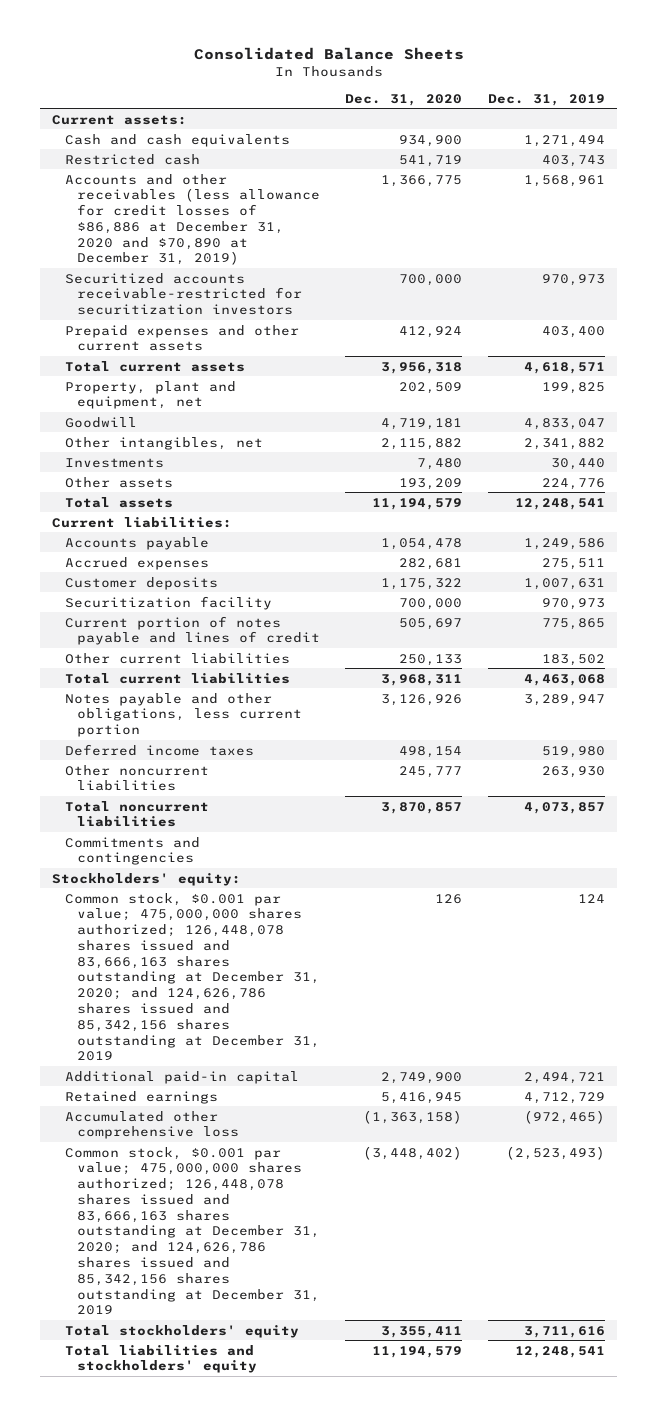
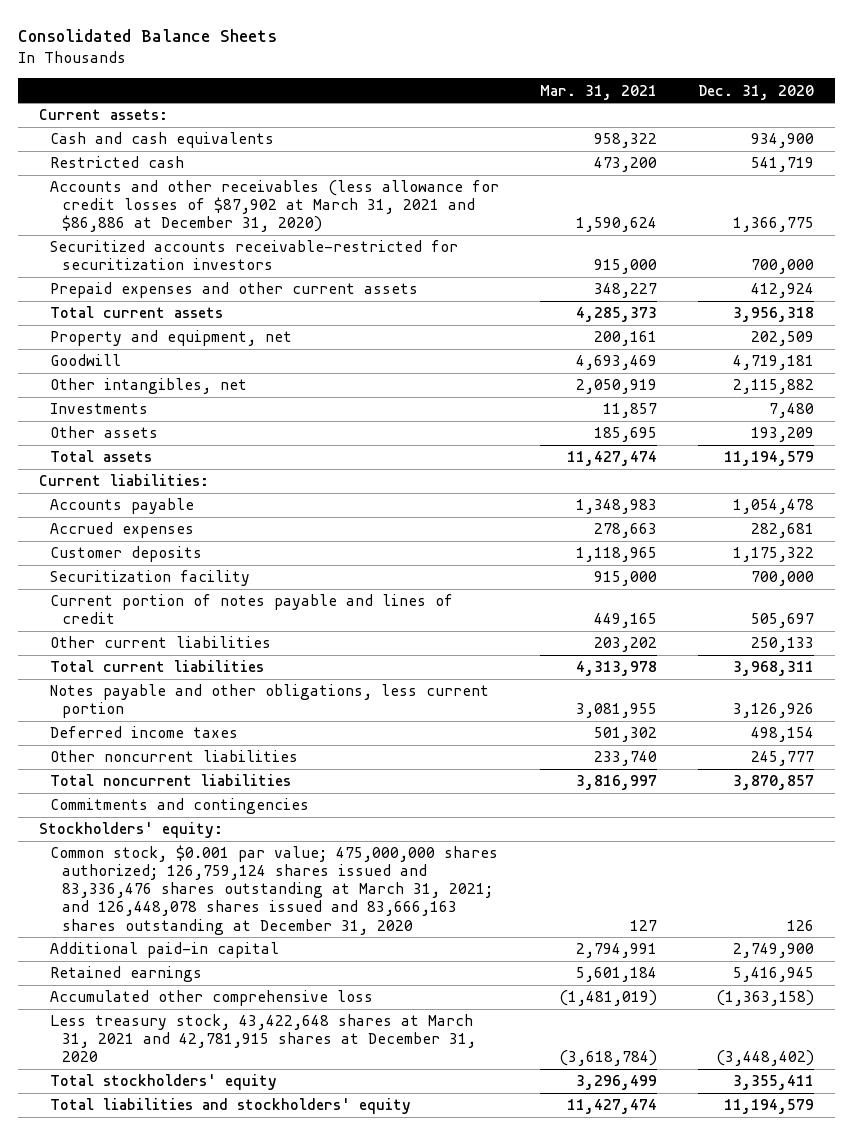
- | Dec. 31, 2020 | Dec. 31, 2019
+ | Mar. 31, 2021 | Dec. 31, 2020
- Accounts and other receivables (less allowance for credit losses of $86,886 at December 31, 2020 and $70,890 at December 31, 2019) | 1,366,775 | 1,568,961
+ Accounts and other receivables (less allowance for credit losses of $87,902 at March 31, 2021 and $86,886 at December 31, 2020) | 1,590,624 | 1,366,775
- Property, plant and equipment, net | 202,509 | 199,825
+ Property and equipment, net | 200,161 | 202,509
- Common stock, $0.001 par value; 475,000,000 shares authorized; 126,448,078 shares issued and 83,666,163 shares outstanding at December 31, 2020; and 124,626,786 shares issued and 85,342,156 shares outstanding at December 31, 2019 | 126 | 124
+ Common stock, $0.001 par value; 475,000,000 shares authorized; 126,759,124 shares issued and 83,336,476 shares outstanding at March 31, 2021; and 126,448,078 shares issued and 83,666,163 shares outstanding at December 31, 2020 | 127 | 126
- Common stock, $0.001 par value; 475,000,000 shares authorized; 126,448,078 shares issued and 83,666,163 shares outstanding at December 31, 2020; and 124,626,786 shares issued and 85,342,156 shares outstanding at December 31, 2019 | (3,448,402) | (2,523,493)
+ Less treasury stock, 43,422,648 shares at March 31, 2021 and 42,781,915 shares at December 31, 2020 | (3,618,784) | (3,448,402)

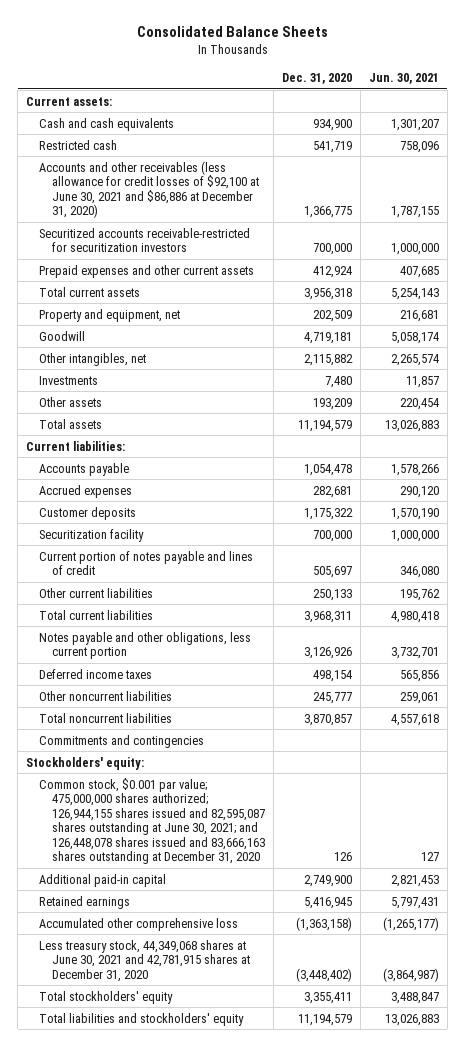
- | Mar. 31, 2021 | Dec. 31, 2020
+ | Dec. 31, 2020 | Jun. 30, 2021
- Accounts and other receivables (less allowance for credit losses of $87,902 at March 31, 2021 and $86,886 at December 31, 2020) | 1,590,624 | 1,366,775
+ Accounts and other receivables (less allowance for credit losses of $92,100 at June 30, 2021 and $86,886 at December 31, 2020) | 1,366,775 | 1,787,155
- Common stock, $0.001 par value; 475,000,000 shares authorized; 126,759,124 shares issued and 83,336,476 shares outstanding at March 31, 2021; and 126,448,078 shares issued and 83,666,163 shares outstanding at December 31, 2020 | 127 | 126
+ Common stock, $0.001 par value; 475,000,000 shares authorized; 126,944,155 shares issued and 82,595,087 shares outstanding at June 30, 2021; and 126,448,078 shares issued and 83,666,163 shares outstanding at December 31, 2020 | 126 | 127
- Less treasury stock, 43,422,648 shares at March 31, 2021 and 42,781,915 shares at December 31, 2020 | (3,618,784) | (3,448,402)
+ Less treasury stock, 44,349,068 shares at June 30, 2021 and 42,781,915 shares at December 31, 2020 | (3,448,402) | (3,864,987)

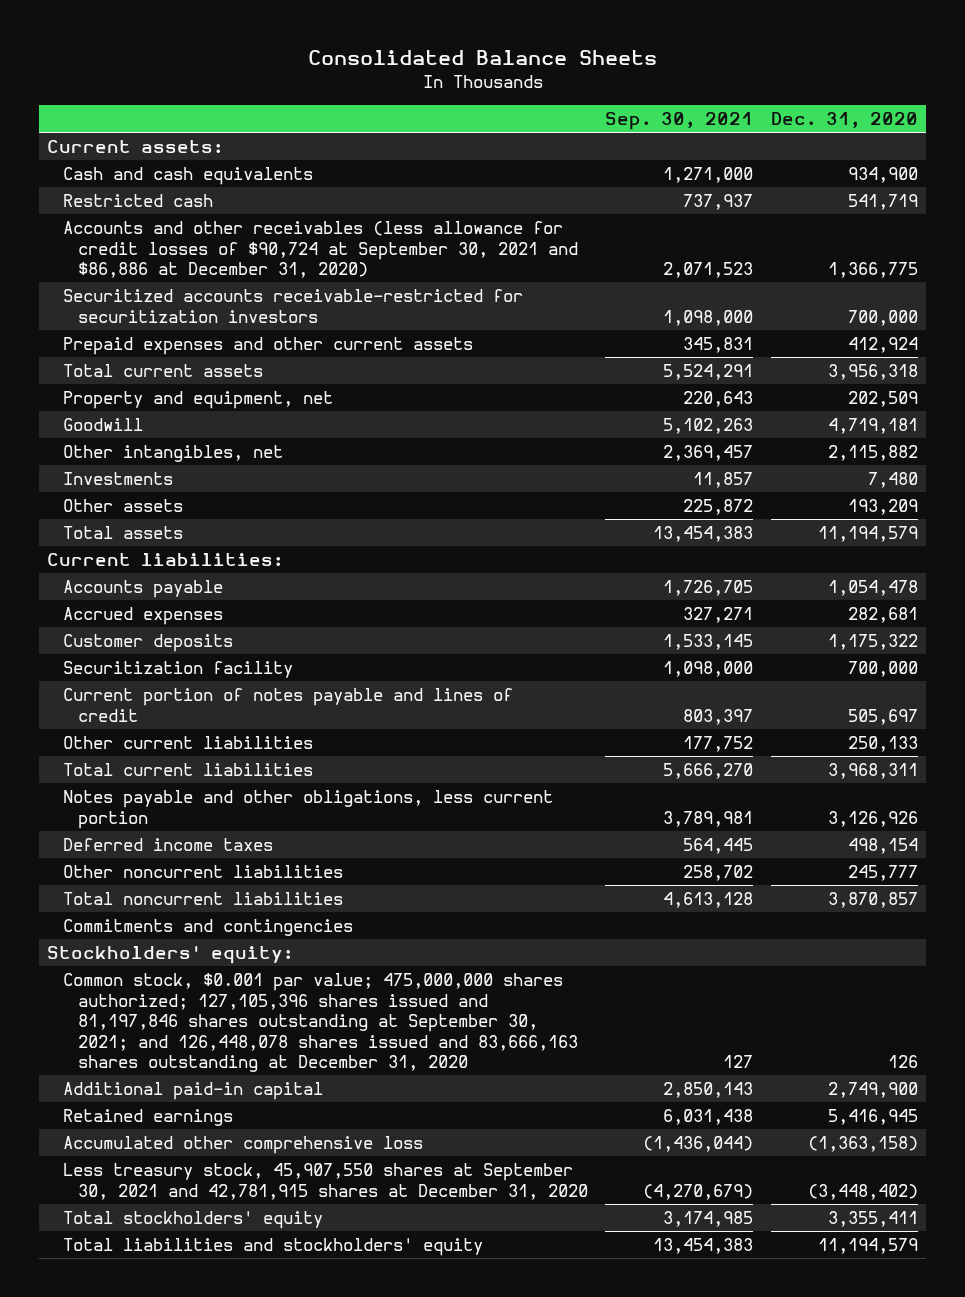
- | Dec. 31, 2020 | Jun. 30, 2021
+ | Sep. 30, 2021 | Dec. 31, 2020
- Accounts and other receivables (less allowance for credit losses of $92,100 at June 30, 2021 and $86,886 at December 31, 2020) | 1,366,775 | 1,787,155
+ Accounts and other receivables (less allowance for credit losses of $90,724 at September 30, 2021 and $86,886 at December 31, 2020) | 2,071,523 | 1,366,775
- Common stock, $0.001 par value; 475,000,000 shares authorized; 126,944,155 shares issued and 82,595,087 shares outstanding at June 30, 2021; and 126,448,078 shares issued and 83,666,163 shares outstanding at December 31, 2020 | 126 | 127
+ Common stock, $0.001 par value; 475,000,000 shares authorized; 127,105,396 shares issued and 81,197,846 shares outstanding at September 30, 2021; and 126,448,078 shares issued and 83,666,163 shares outstanding at December 31, 2020 | 127 | 126
- Less treasury stock, 44,349,068 shares at June 30, 2021 and 42,781,915 shares at December 31, 2020 | (3,448,402) | (3,864,987)
+ Less treasury stock, 45,907,550 shares at September 30, 2021 and 42,781,915 shares at December 31, 2020 | (4,270,679) | (3,448,402)

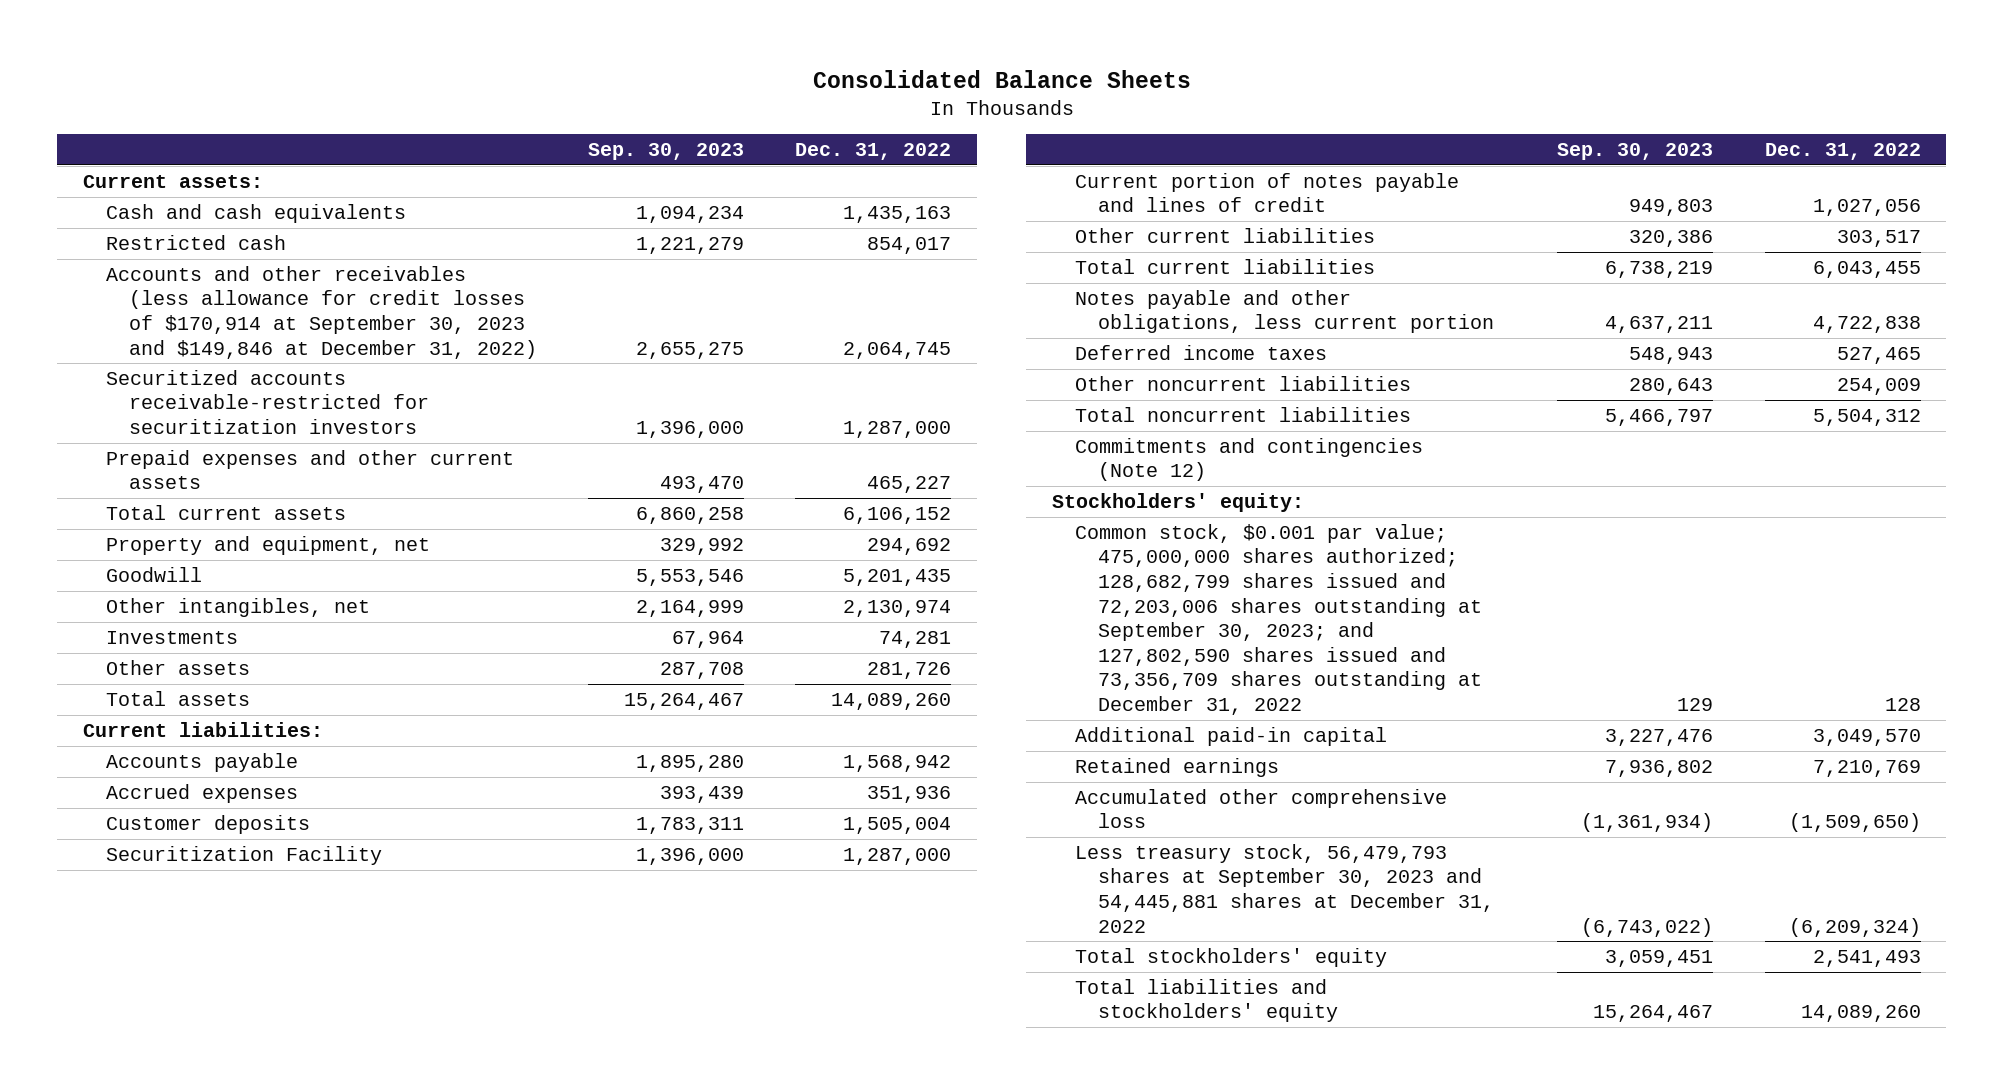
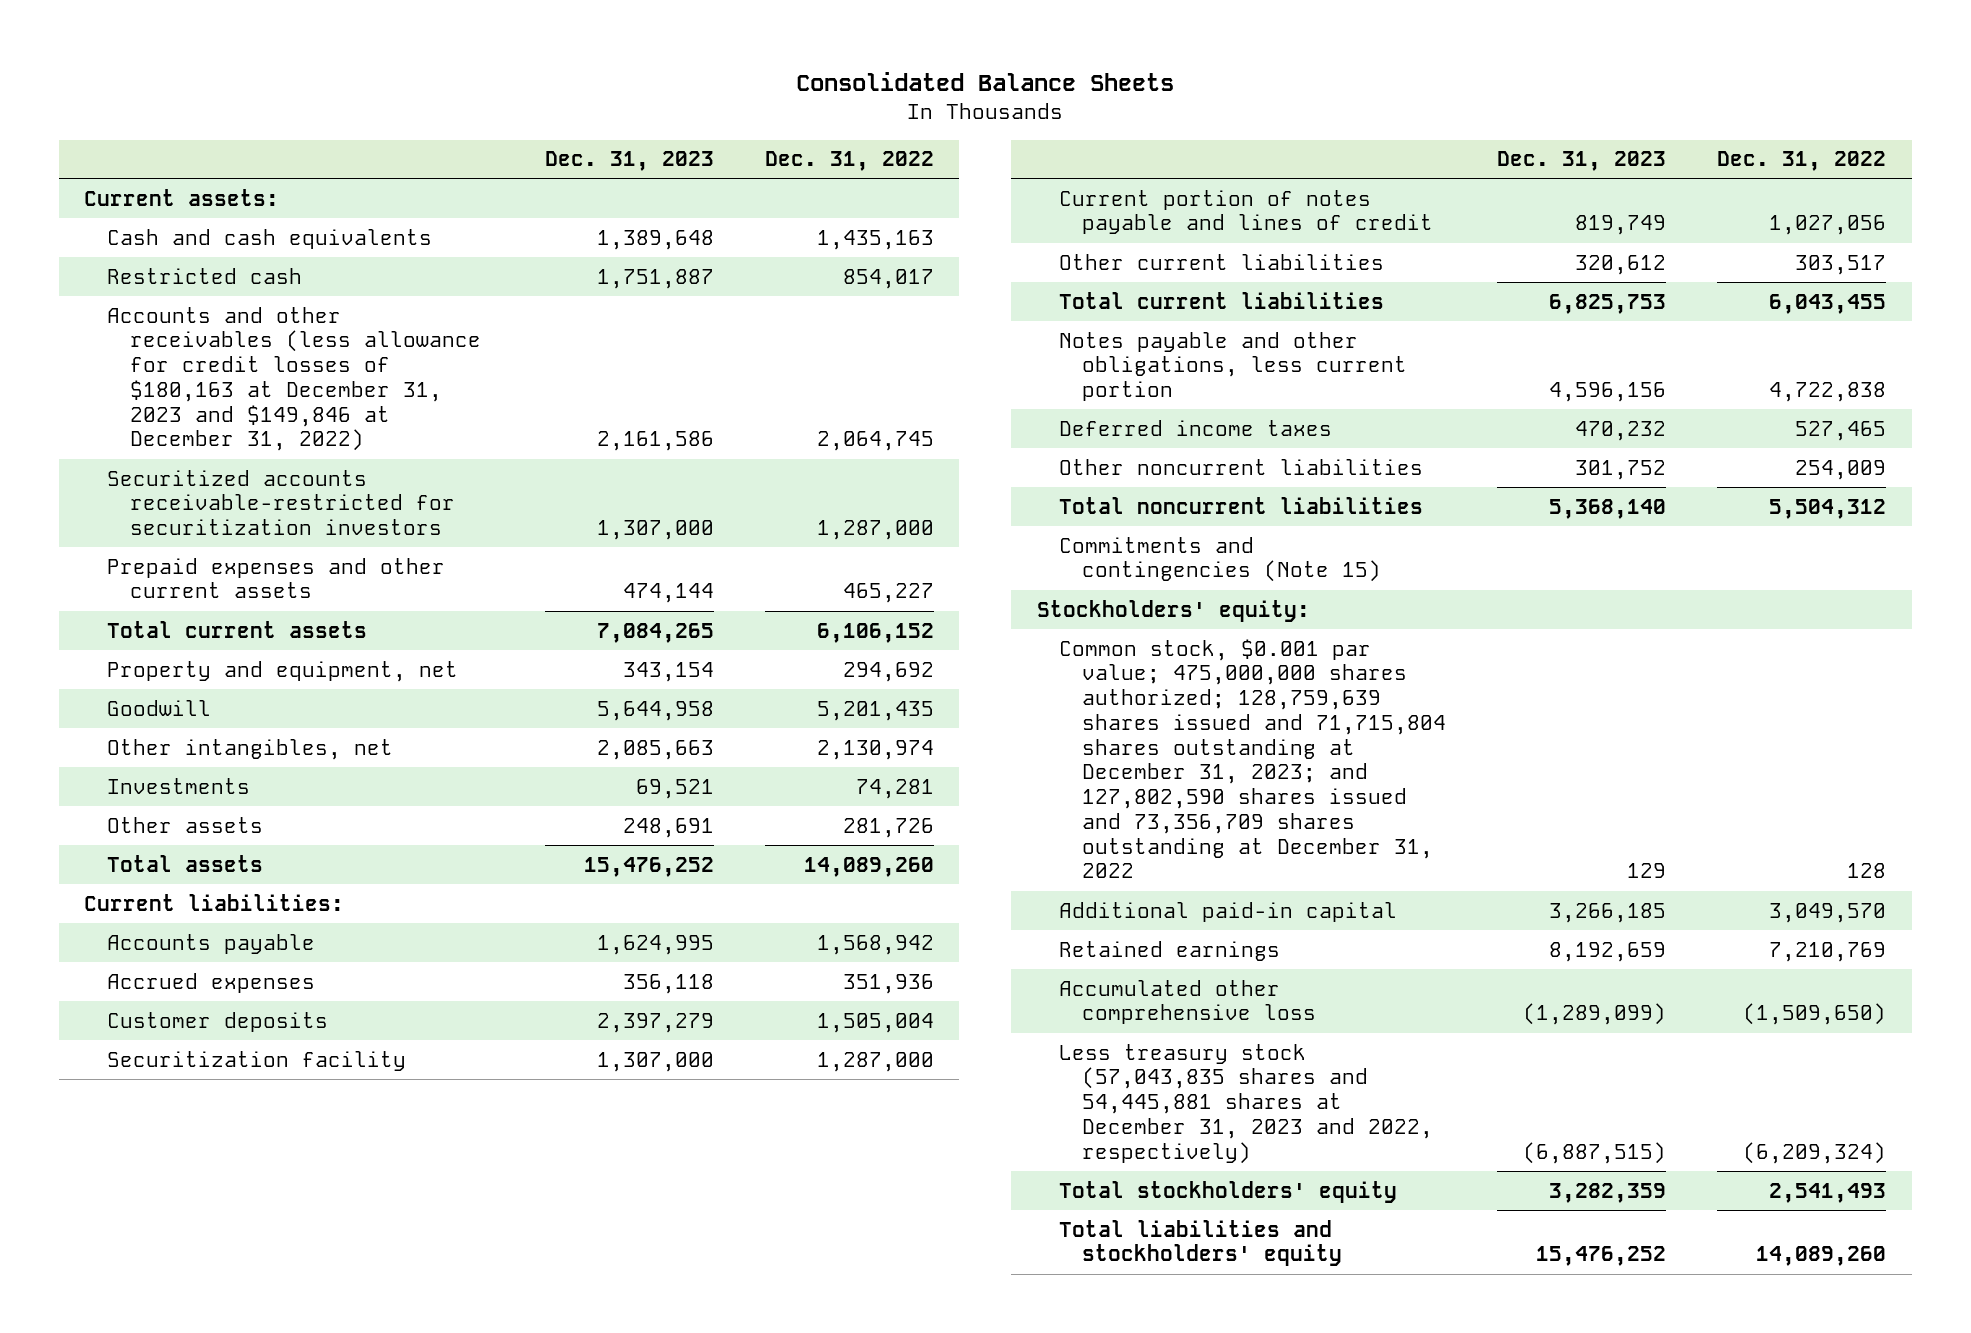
- | Sep. 30, 2023 | Dec. 31, 2022
+ | Dec. 31, 2023 | Dec. 31, 2022
- Accounts and other receivables (less allowance for credit losses of $170,914 at September 30, 2023 and $149,846 at December 31, 2022) | 2,655,275 | 2,064,745
+ Accounts and other receivables (less allowance for credit losses of $180,163 at December 31, 2023 and $149,846 at December 31, 2022) | 2,161,586 | 2,064,745
- Securitization Facility | 1,396,000 | 1,287,000
+ Securitization facility | 1,307,000 | 1,287,000
- Commitments and contingencies (Note 12)
+ Commitments and contingencies (Note 15)
- Common stock, $0.001 par value; 475,000,000 shares authorized; 128,682,799 shares issued and 72,203,006 shares outstanding at September 30, 2023; and 127,802,590 shares issued and 73,356,709 shares outstanding at December 31, 2022 | 129 | 128
+ Common stock, $0.001 par value; 475,000,000 shares authorized; 128,759,639 shares issued and 71,715,804 shares outstanding at December 31, 2023; and 127,802,590 shares issued and 73,356,709 shares outstanding at December 31, 2022 | 129 | 128
- Less treasury stock, 56,479,793 shares at September 30, 2023 and 54,445,881 shares at December 31, 2022 | (6,743,022) | (6,209,324)
+ Less treasury stock (57,043,835 shares and 54,445,881 shares at December 31, 2023 and 2022, respectively) | (6,887,515) | (6,209,324)

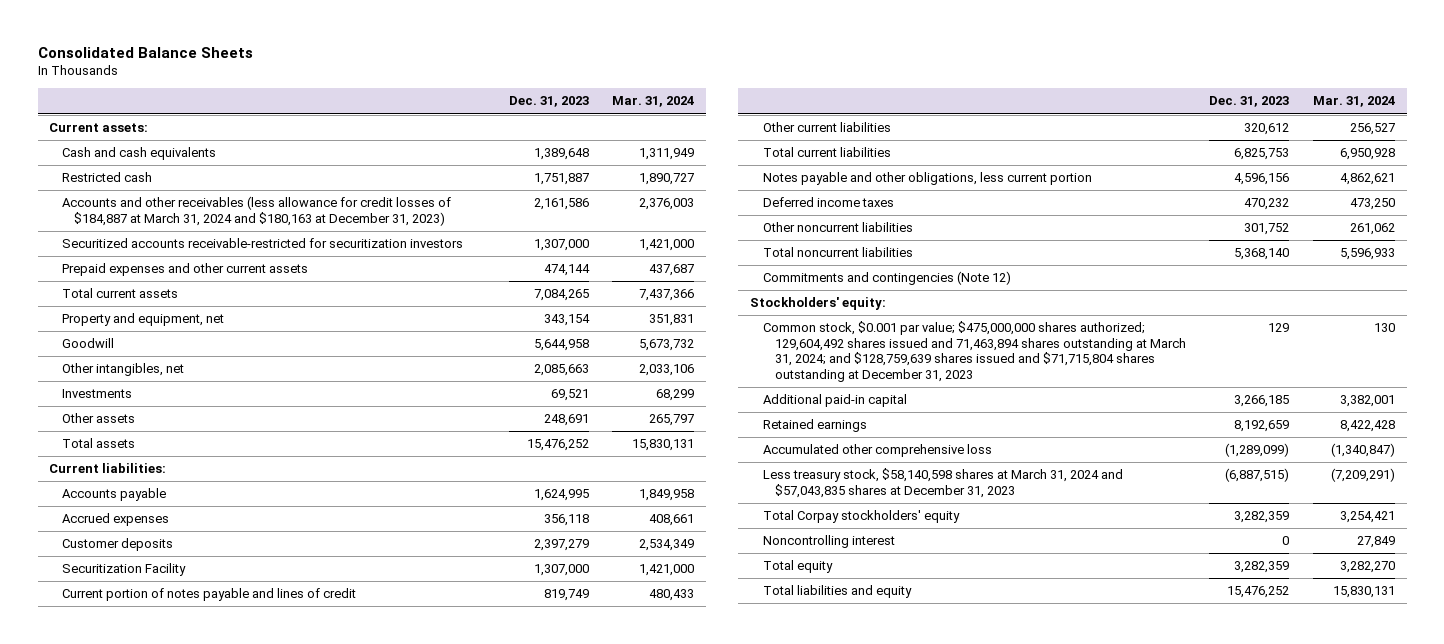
- | Dec. 31, 2023 | Dec. 31, 2022
+ | Dec. 31, 2023 | Mar. 31, 2024
- Accounts and other receivables (less allowance for credit losses of $180,163 at December 31, 2023 and $149,846 at December 31, 2022) | 2,161,586 | 2,064,745
+ Accounts and other receivables (less allowance for credit losses of $184,887 at March 31, 2024 and $180,163 at December 31, 2023) | 2,161,586 | 2,376,003
- Securitization facility | 1,307,000 | 1,287,000
+ Securitization Facility | 1,307,000 | 1,421,000
- Commitments and contingencies (Note 15)
+ Commitments and contingencies (Note 12)
- Common stock, $0.001 par value; 475,000,000 shares authorized; 128,759,639 shares issued and 71,715,804 shares outstanding at December 31, 2023; and 127,802,590 shares issued and 73,356,709 shares outstanding at December 31, 2022 | 129 | 128
+ Common stock, $0.001 par value; $475,000,000 shares authorized; 129,604,492 shares issued and 71,463,894 shares outstanding at March 31, 2024; and $128,759,639 shares issued and $71,715,804 shares outstanding at December 31, 2023 | 129 | 130
- Less treasury stock (57,043,835 shares and 54,445,881 shares at December 31, 2023 and 2022, respectively) | (6,887,515) | (6,209,324)
- Total stockholders' equity | 3,282,359 | 2,541,493
- Total liabilities and stockholders' equity | 15,476,252 | 14,089,260
+ Less treasury stock, $58,140,598 shares at March 31, 2024 and $57,043,835 shares at December 31, 2023 | (6,887,515) | (7,209,291)
+ Total Corpay stockholders' equity | 3,282,359 | 3,254,421
+ Noncontrolling interest | 0 | 27,849
+ Total equity | 3,282,359 | 3,282,270
+ Total liabilities and equity | 15,476,252 | 15,830,131

